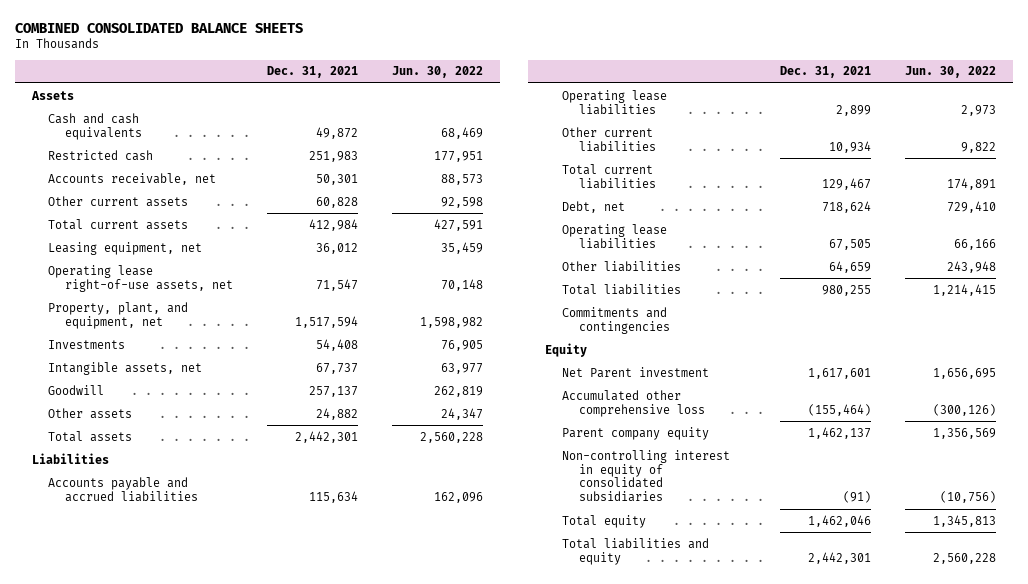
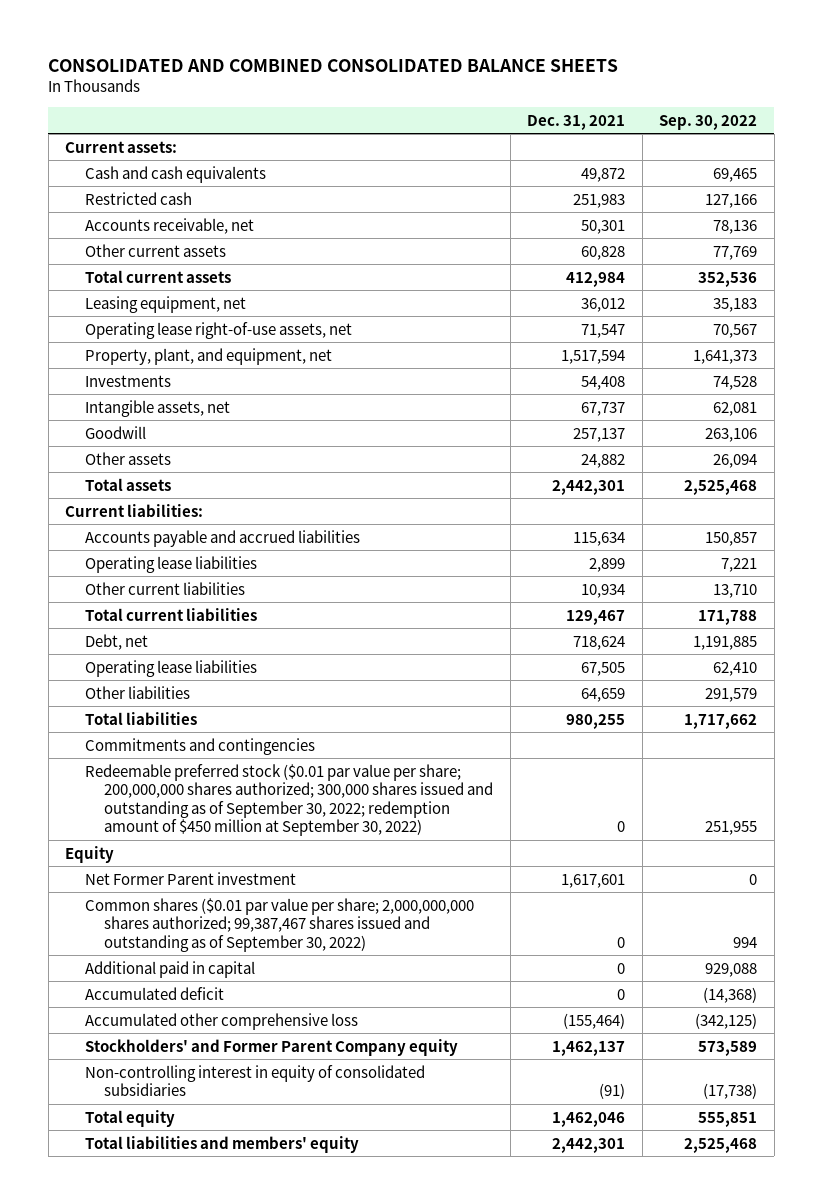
- COMBINED CONSOLIDATED BALANCE SHEETS
+ CONSOLIDATED AND COMBINED CONSOLIDATED BALANCE SHEETS
- | Dec. 31, 2021 | Jun. 30, 2022
+ | Dec. 31, 2021 | Sep. 30, 2022
- Assets
+ Current assets:
- Liabilities
+ Current liabilities:
+ Redeemable preferred stock ($0.01 par value per share; 200,000,000 shares authorized; 300,000 shares issued and outstanding as of September 30, 2022; redemption amount of $450 million at September 30, 2022) | 0 | 251,955
- Net Parent investment | 1,617,601 | 1,656,695
+ Net Former Parent investment | 1,617,601 | 0
+ Common shares ($0.01 par value per share; 2,000,000,000 shares authorized; 99,387,467 shares issued and outstanding as of September 30, 2022) | 0 | 994
+ Additional paid in capital | 0 | 929,088
+ Accumulated deficit | 0 | (14,368)
- Parent company equity | 1,462,137 | 1,356,569
+ Stockholders' and Former Parent Company equity | 1,462,137 | 573,589
- Total liabilities and equity | 2,442,301 | 2,560,228
+ Total liabilities and members' equity | 2,442,301 | 2,525,468

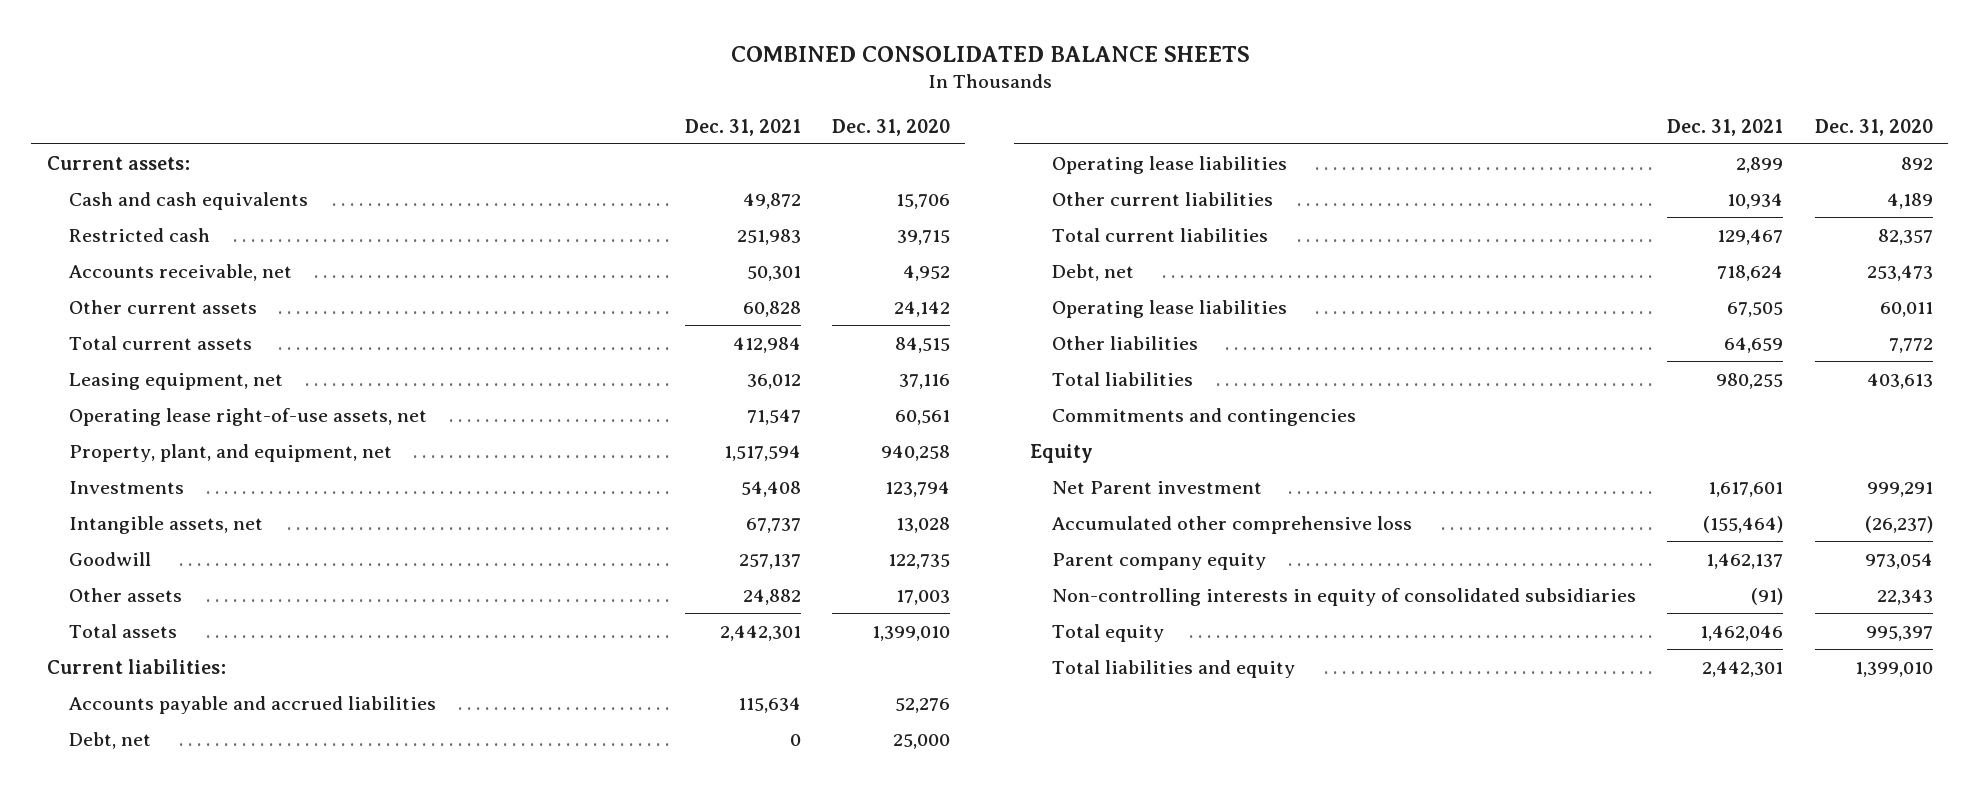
- CONSOLIDATED AND COMBINED CONSOLIDATED BALANCE SHEETS
+ COMBINED CONSOLIDATED BALANCE SHEETS
- | Dec. 31, 2021 | Sep. 30, 2022
+ | Dec. 31, 2021 | Dec. 31, 2020
+ Debt, net | 0 | 25,000
- Redeemable preferred stock ($0.01 par value per share; 200,000,000 shares authorized; 300,000 shares issued and outstanding as of September 30, 2022; redemption amount of $450 million at September 30, 2022) | 0 | 251,955
- Net Former Parent investment | 1,617,601 | 0
- Common shares ($0.01 par value per share; 2,000,000,000 shares authorized; 99,387,467 shares issued and outstanding as of September 30, 2022) | 0 | 994
- Additional paid in capital | 0 | 929,088
- Accumulated deficit | 0 | (14,368)
+ Net Parent investment | 1,617,601 | 999,291
- Stockholders' and Former Parent Company equity | 1,462,137 | 573,589
- Non-controlling interest in equity of consolidated subsidiaries | (91) | (17,738)
+ Parent company equity | 1,462,137 | 973,054
+ Non-controlling interests in equity of consolidated subsidiaries | (91) | 22,343
- Total liabilities and members' equity | 2,442,301 | 2,525,468
+ Total liabilities and equity | 2,442,301 | 1,399,010

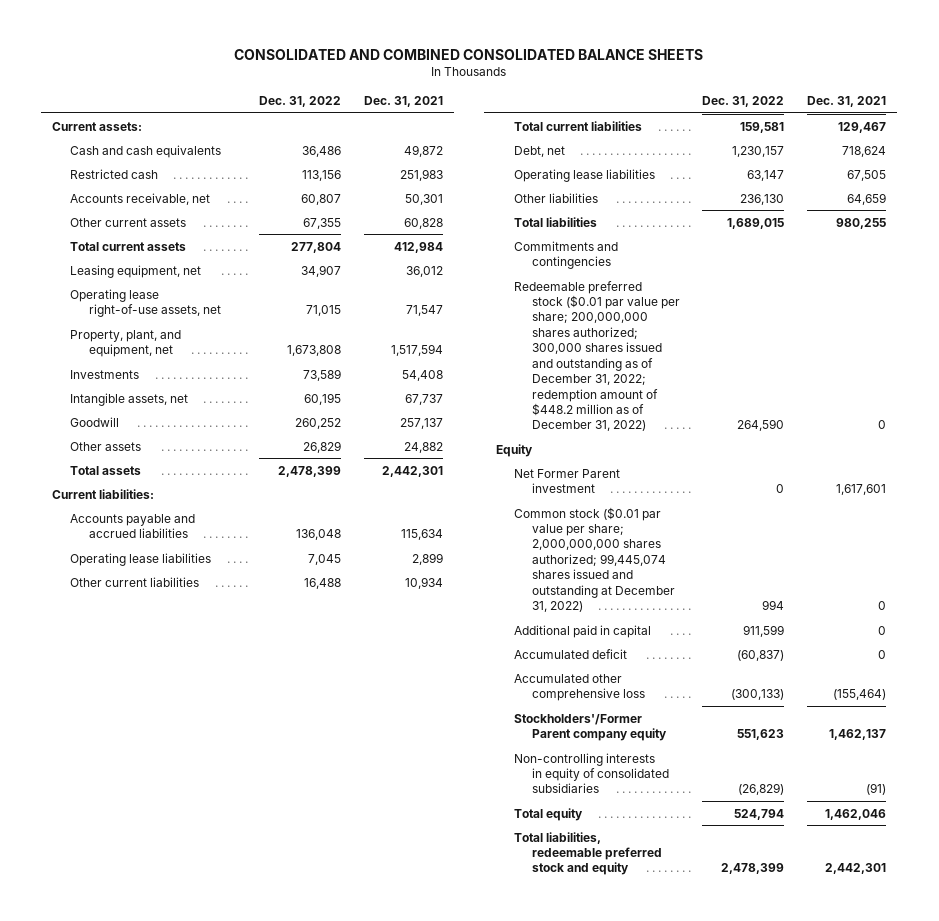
- COMBINED CONSOLIDATED BALANCE SHEETS
+ CONSOLIDATED AND COMBINED CONSOLIDATED BALANCE SHEETS
- | Dec. 31, 2021 | Dec. 31, 2020
+ | Dec. 31, 2022 | Dec. 31, 2021
- Debt, net | 0 | 25,000
+ Redeemable preferred stock ($0.01 par value per share; 200,000,000 shares authorized; 300,000 shares issued and outstanding as of December 31, 2022; redemption amount of $448.2 million as of December 31, 2022) | 264,590 | 0
- Net Parent investment | 1,617,601 | 999,291
+ Net Former Parent investment | 0 | 1,617,601
+ Common stock ($0.01 par value per share; 2,000,000,000 shares authorized; 99,445,074 shares issued and outstanding at December 31, 2022) | 994 | 0
+ Additional paid in capital | 911,599 | 0
+ Accumulated deficit | (60,837) | 0
- Parent company equity | 1,462,137 | 973,054
+ Stockholders'/Former Parent company equity | 551,623 | 1,462,137
- Total liabilities and equity | 2,442,301 | 1,399,010
+ Total liabilities, redeemable preferred stock and equity | 2,478,399 | 2,442,301

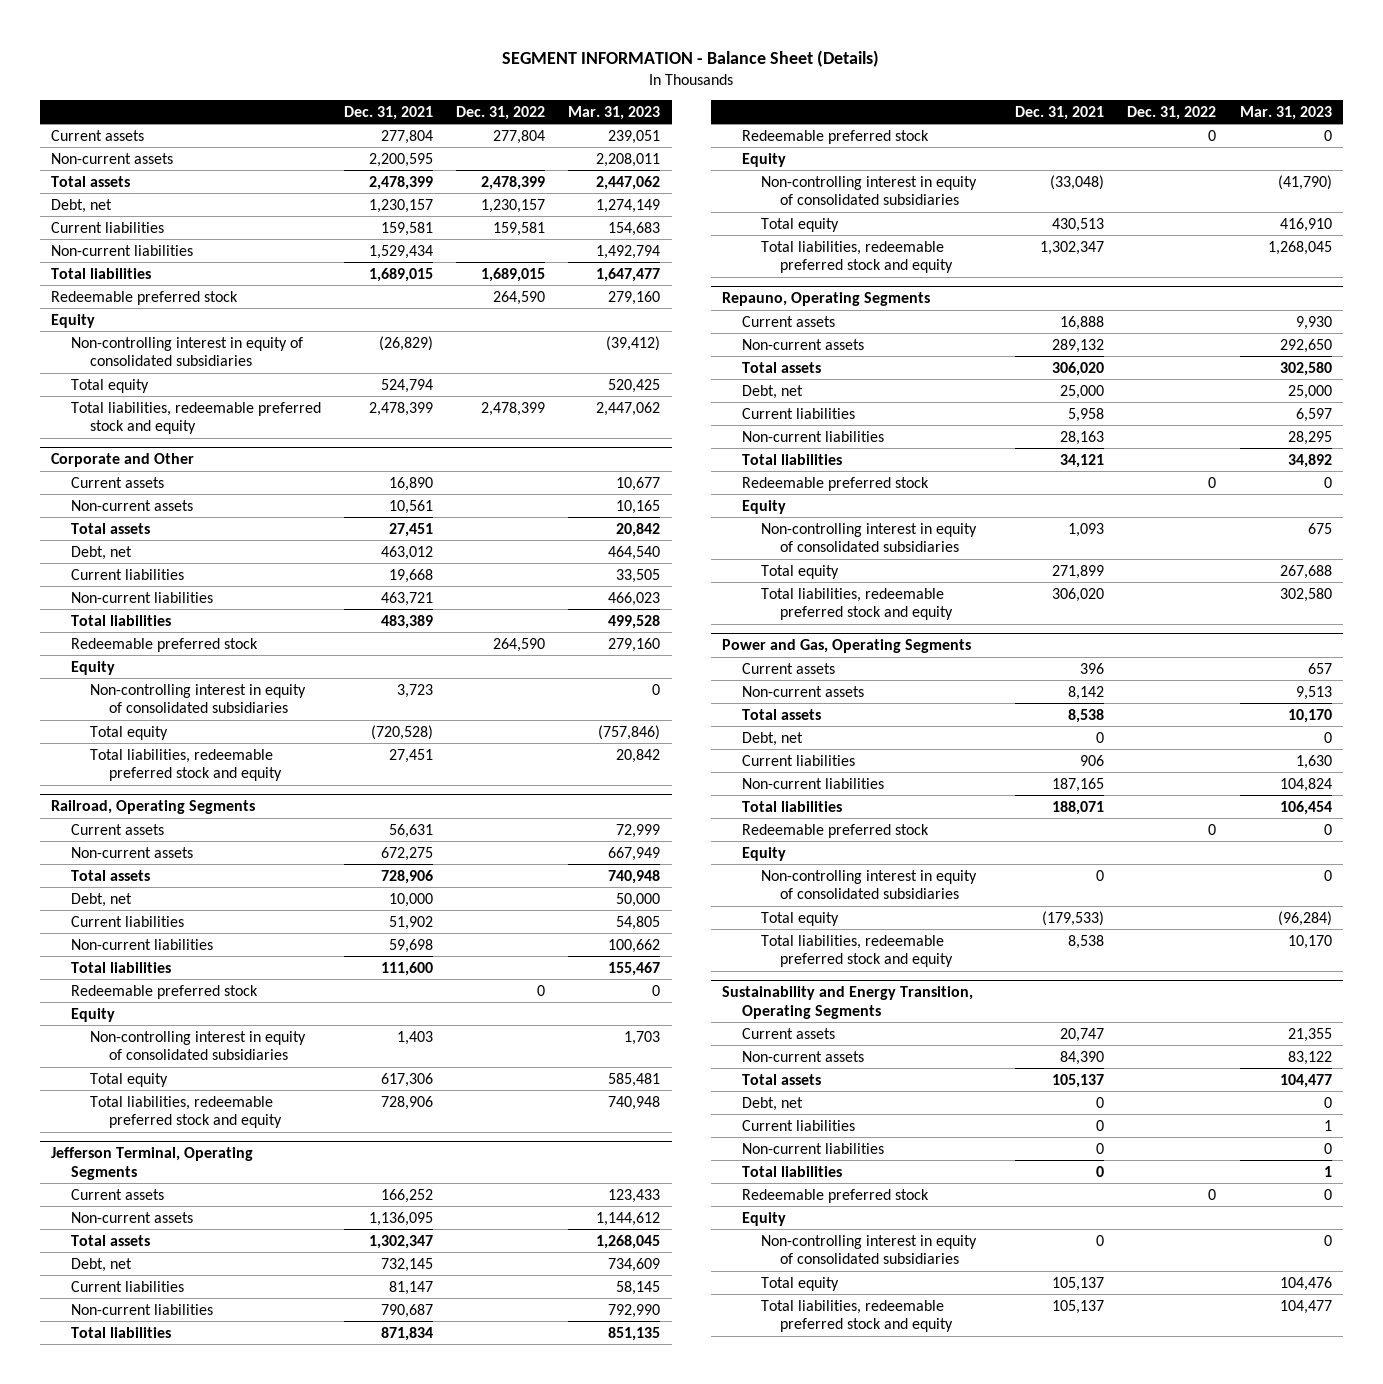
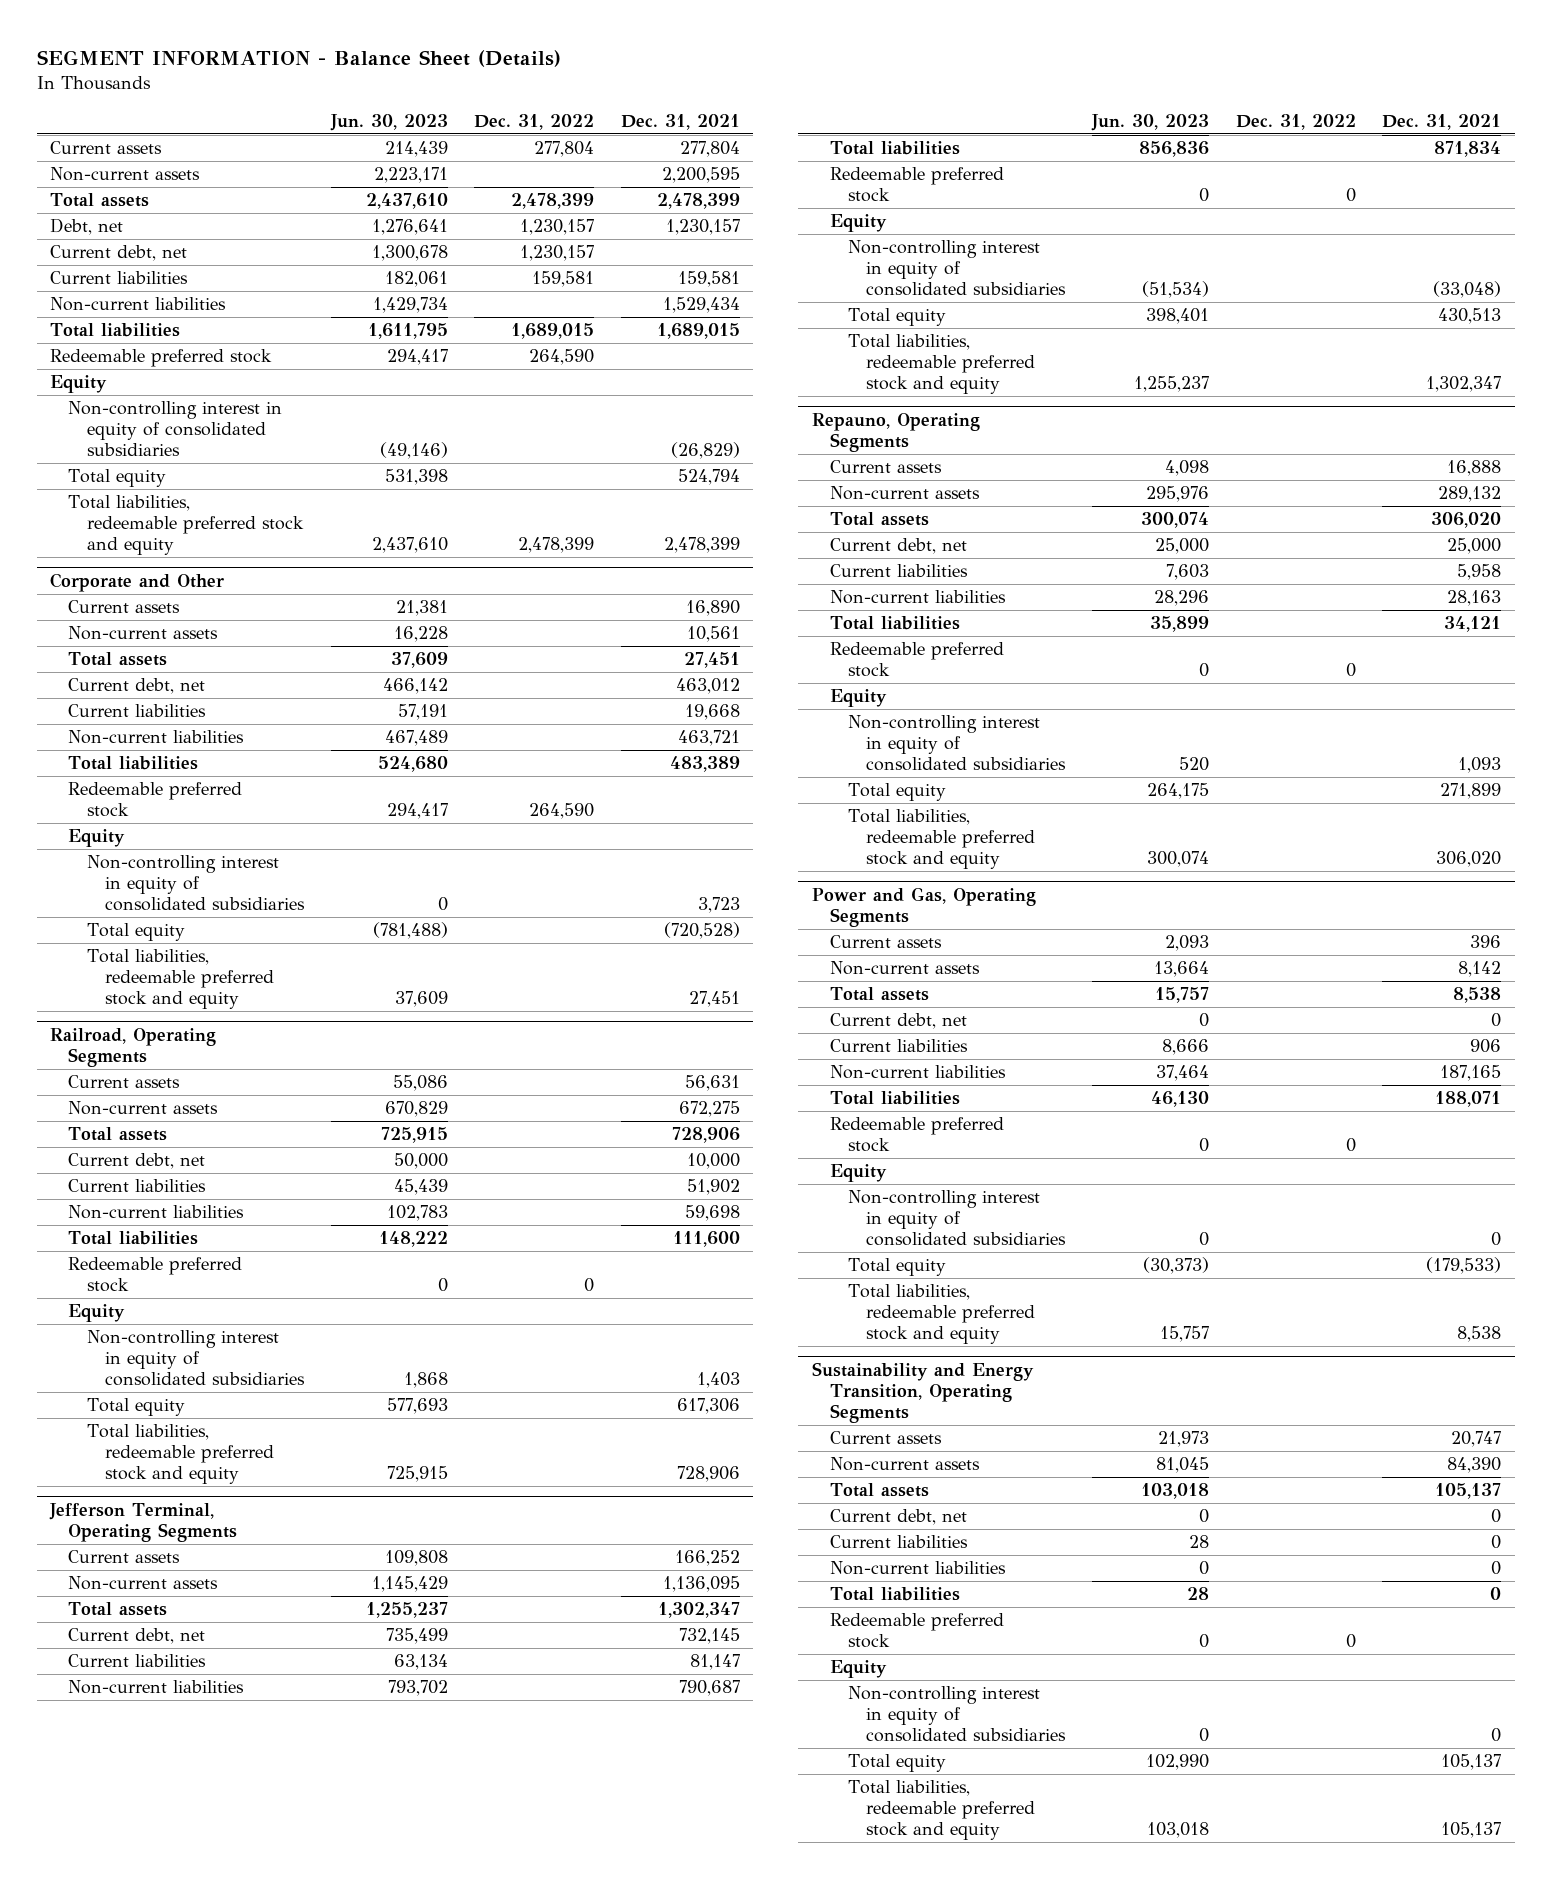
- | Dec. 31, 2021 | Dec. 31, 2022 | Mar. 31, 2023
+ | Jun. 30, 2023 | Dec. 31, 2022 | Dec. 31, 2021
+ Current debt, net | 1,300,678 | 1,230,157 |
@ Corporate and Other
- Debt, net | 463,012 | | 464,540
+ Current debt, net | 466,142 | | 463,012
@ Railroad, Operating Segments
- Debt, net | 10,000 | | 50,000
+ Current debt, net | 50,000 | | 10,000
@ Jefferson Terminal, Operating Segments
- Debt, net | 732,145 | | 734,609
+ Current debt, net | 735,499 | | 732,145
@ Repauno, Operating Segments
- Debt, net | 25,000 | | 25,000
+ Current debt, net | 25,000 | | 25,000
@ Power and Gas, Operating Segments
- Debt, net | 0 | | 0
+ Current debt, net | 0 | | 0
@ Sustainability and Energy Transition, Operating Segments
- Debt, net | 0 | | 0
+ Current debt, net | 0 | | 0

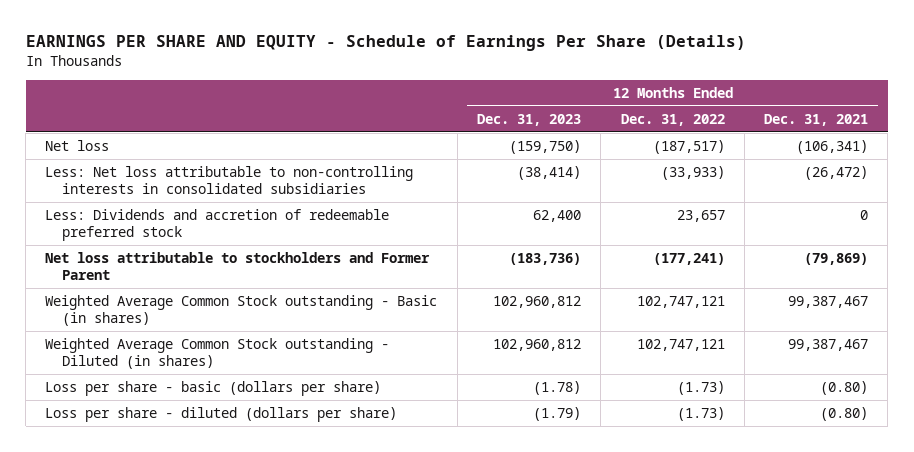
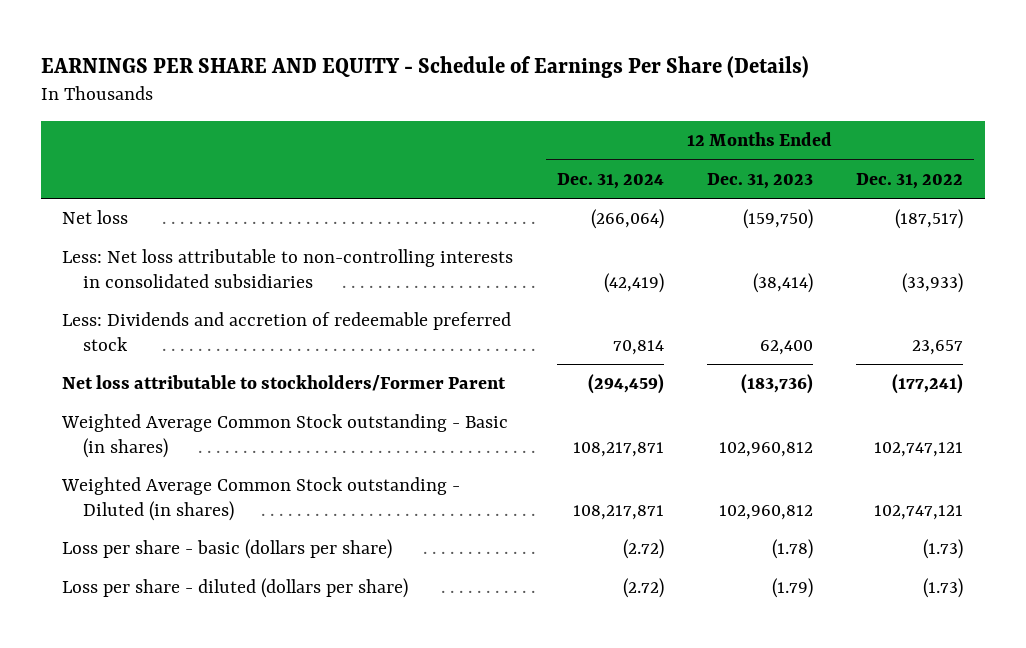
- | 12 Months Ended Dec. 31, 2023 | 12 Months Ended Dec. 31, 2022 | 12 Months Ended Dec. 31, 2021
+ | 12 Months Ended Dec. 31, 2024 | 12 Months Ended Dec. 31, 2023 | 12 Months Ended Dec. 31, 2022
- Net loss attributable to stockholders and Former Parent | (183,736) | (177,241) | (79,869)
+ Net loss attributable to stockholders/Former Parent | (294,459) | (183,736) | (177,241)

